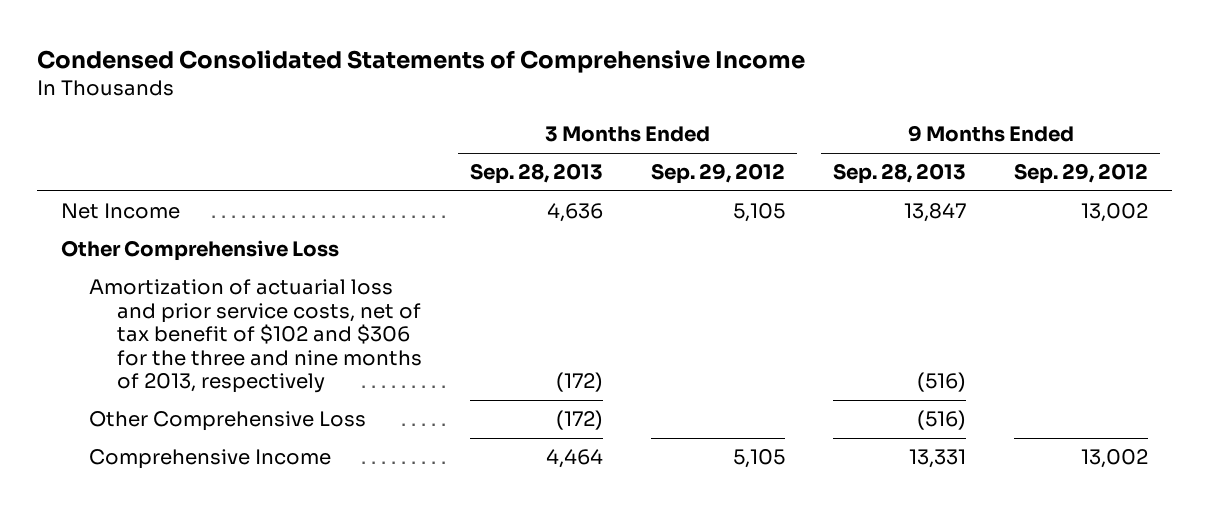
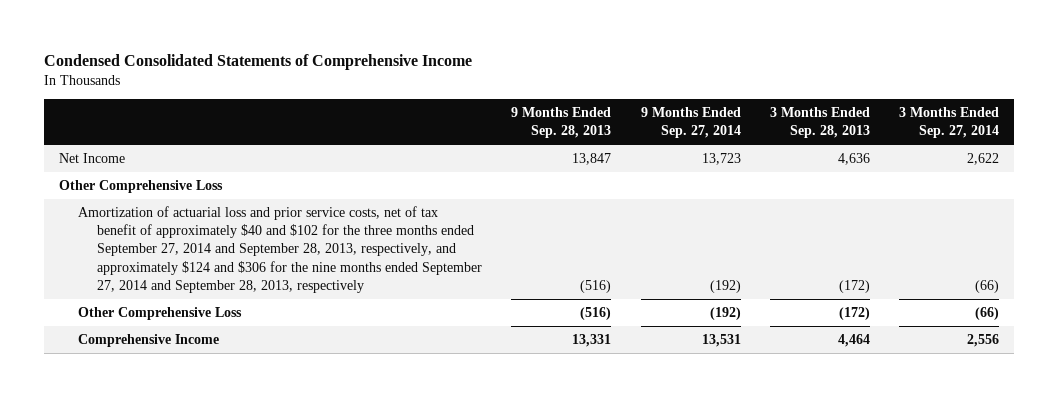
- | 3 Months Ended Sep. 28, 2013 | 3 Months Ended Sep. 29, 2012 | 9 Months Ended Sep. 28, 2013 | 9 Months Ended Sep. 29, 2012
+ | 9 Months Ended Sep. 28, 2013 | 9 Months Ended Sep. 27, 2014 | 3 Months Ended Sep. 28, 2013 | 3 Months Ended Sep. 27, 2014
- Amortization of actuarial loss and prior service costs, net of tax benefit of $102 and $306 for the three and nine months of 2013, respectively | (172) | | (516) |
+ Amortization of actuarial loss and prior service costs, net of tax benefit of approximately $40 and $102 for the three months ended September 27, 2014 and September 28, 2013, respectively, and approximately $124 and $306 for the nine months ended September 27, 2014 and September 28, 2013, respectively | (516) | (192) | (172) | (66)

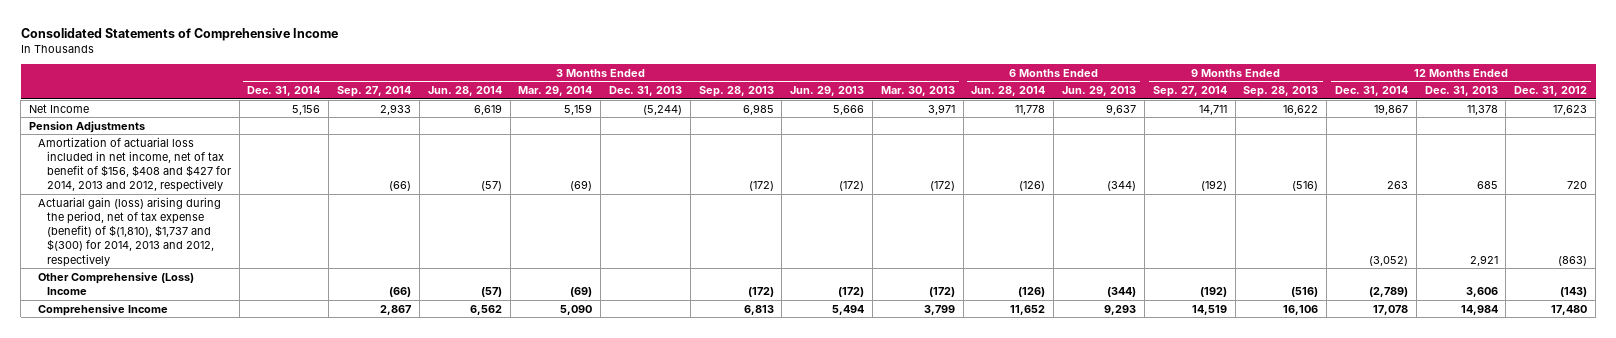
- Condensed Consolidated Statements of Comprehensive Income
+ Consolidated Statements of Comprehensive Income
- | 9 Months Ended Sep. 28, 2013 | 9 Months Ended Sep. 27, 2014 | 3 Months Ended Sep. 28, 2013 | 3 Months Ended Sep. 27, 2014
+ | 3 Months Ended Dec. 31, 2014 | 3 Months Ended Sep. 27, 2014 | 3 Months Ended Jun. 28, 2014 | 3 Months Ended Mar. 29, 2014 | 3 Months Ended Dec. 31, 2013 | 3 Months Ended Sep. 28, 2013 | 3 Months Ended Jun. 29, 2013 | 3 Months Ended Mar. 30, 2013 | 6 Months Ended Jun. 28, 2014 | 6 Months Ended Jun. 29, 2013 | 9 Months Ended Sep. 27, 2014 | 9 Months Ended Sep. 28, 2013 | 12 Months Ended Dec. 31, 2014 | 12 Months Ended Dec. 31, 2013 | 12 Months Ended Dec. 31, 2012
- Net Income | 13,847 | 13,723 | 4,636 | 2,622
- Other Comprehensive Loss
- Amortization of actuarial loss and prior service costs, net of tax benefit of approximately $40 and $102 for the three months ended September 27, 2014 and September 28, 2013, respectively, and approximately $124 and $306 for the nine months ended September 27, 2014 and September 28, 2013, respectively | (516) | (192) | (172) | (66)
- Other Comprehensive Loss | (516) | (192) | (172) | (66)
- Comprehensive Income | 13,331 | 13,531 | 4,464 | 2,556
+ Net Income | 5,156 | 2,933 | 6,619 | 5,159 | (5,244) | 6,985 | 5,666 | 3,971 | 11,778 | 9,637 | 14,711 | 16,622 | 19,867 | 11,378 | 17,623
+ Pension Adjustments
+ Amortization of actuarial loss included in net income, net of tax benefit of $156, $408 and $427 for 2014, 2013 and 2012, respectively | | (66) | (57) | (69) | | (172) | (172) | (172) | (126) | (344) | (192) | (516) | 263 | 685 | 720
+ Actuarial gain (loss) arising during the period, net of tax expense (benefit) of $(1,810), $1,737 and $(300) for 2014, 2013 and 2012, respectively | | | | | | | | | | | | | (3,052) | 2,921 | (863)
+ Other Comprehensive (Loss) Income | | (66) | (57) | (69) | | (172) | (172) | (172) | (126) | (344) | (192) | (516) | (2,789) | 3,606 | (143)
+ Comprehensive Income | | 2,867 | 6,562 | 5,090 | | 6,813 | 5,494 | 3,799 | 11,652 | 9,293 | 14,519 | 16,106 | 17,078 | 14,984 | 17,480

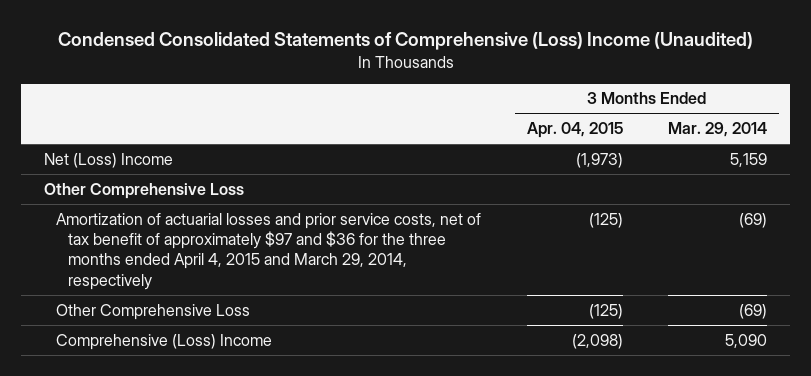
- Consolidated Statements of Comprehensive Income
+ Condensed Consolidated Statements of Comprehensive (Loss) Income (Unaudited)
- | 3 Months Ended Dec. 31, 2014 | 3 Months Ended Sep. 27, 2014 | 3 Months Ended Jun. 28, 2014 | 3 Months Ended Mar. 29, 2014 | 3 Months Ended Dec. 31, 2013 | 3 Months Ended Sep. 28, 2013 | 3 Months Ended Jun. 29, 2013 | 3 Months Ended Mar. 30, 2013 | 6 Months Ended Jun. 28, 2014 | 6 Months Ended Jun. 29, 2013 | 9 Months Ended Sep. 27, 2014 | 9 Months Ended Sep. 28, 2013 | 12 Months Ended Dec. 31, 2014 | 12 Months Ended Dec. 31, 2013 | 12 Months Ended Dec. 31, 2012
+ | 3 Months Ended Apr. 04, 2015 | 3 Months Ended Mar. 29, 2014
- Net Income | 5,156 | 2,933 | 6,619 | 5,159 | (5,244) | 6,985 | 5,666 | 3,971 | 11,778 | 9,637 | 14,711 | 16,622 | 19,867 | 11,378 | 17,623
- Pension Adjustments
- Amortization of actuarial loss included in net income, net of tax benefit of $156, $408 and $427 for 2014, 2013 and 2012, respectively | | (66) | (57) | (69) | | (172) | (172) | (172) | (126) | (344) | (192) | (516) | 263 | 685 | 720
- Actuarial gain (loss) arising during the period, net of tax expense (benefit) of $(1,810), $1,737 and $(300) for 2014, 2013 and 2012, respectively | | | | | | | | | | | | | (3,052) | 2,921 | (863)
- Other Comprehensive (Loss) Income | | (66) | (57) | (69) | | (172) | (172) | (172) | (126) | (344) | (192) | (516) | (2,789) | 3,606 | (143)
- Comprehensive Income | | 2,867 | 6,562 | 5,090 | | 6,813 | 5,494 | 3,799 | 11,652 | 9,293 | 14,519 | 16,106 | 17,078 | 14,984 | 17,480
+ Net (Loss) Income | (1,973) | 5,159
+ Other Comprehensive Loss
+ Amortization of actuarial losses and prior service costs, net of tax benefit of approximately $97 and $36 for the three months ended April 4, 2015 and March 29, 2014, respectively | (125) | (69)
+ Other Comprehensive Loss | (125) | (69)
+ Comprehensive (Loss) Income | (2,098) | 5,090

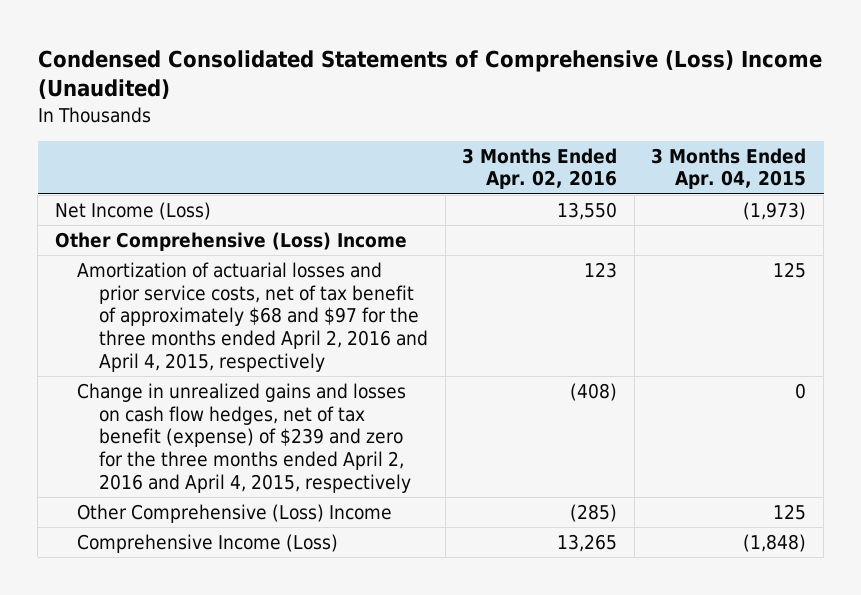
- | 3 Months Ended Apr. 04, 2015 | 3 Months Ended Mar. 29, 2014
+ | 3 Months Ended Apr. 02, 2016 | 3 Months Ended Apr. 04, 2015
- Net (Loss) Income | (1,973) | 5,159
- Other Comprehensive Loss
- Amortization of actuarial losses and prior service costs, net of tax benefit of approximately $97 and $36 for the three months ended April 4, 2015 and March 29, 2014, respectively | (125) | (69)
- Other Comprehensive Loss | (125) | (69)
- Comprehensive (Loss) Income | (2,098) | 5,090
+ Net Income (Loss) | 13,550 | (1,973)
+ Other Comprehensive (Loss) Income
+ Amortization of actuarial losses and prior service costs, net of tax benefit of approximately $68 and $97 for the three months ended April 2, 2016 and April 4, 2015, respectively | 123 | 125
+ Change in unrealized gains and losses on cash flow hedges, net of tax benefit (expense) of $239 and zero for the three months ended April 2, 2016 and April 4, 2015, respectively | (408) | 0
+ Other Comprehensive (Loss) Income | (285) | 125
+ Comprehensive Income (Loss) | 13,265 | (1,848)

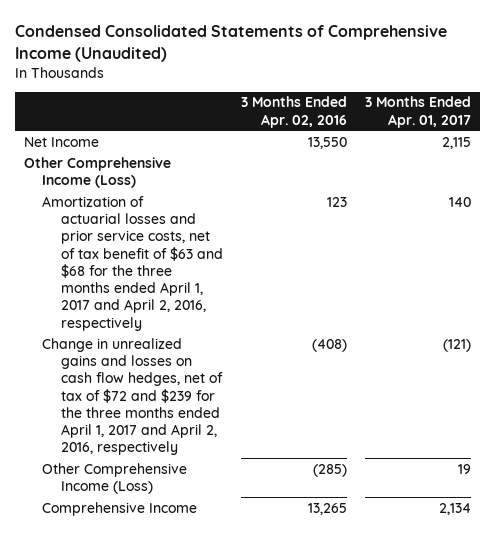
- Condensed Consolidated Statements of Comprehensive (Loss) Income (Unaudited)
+ Condensed Consolidated Statements of Comprehensive Income (Unaudited)
- | 3 Months Ended Apr. 02, 2016 | 3 Months Ended Apr. 04, 2015
+ | 3 Months Ended Apr. 02, 2016 | 3 Months Ended Apr. 01, 2017
- Net Income (Loss) | 13,550 | (1,973)
- Other Comprehensive (Loss) Income
- Amortization of actuarial losses and prior service costs, net of tax benefit of approximately $68 and $97 for the three months ended April 2, 2016 and April 4, 2015, respectively | 123 | 125
- Change in unrealized gains and losses on cash flow hedges, net of tax benefit (expense) of $239 and zero for the three months ended April 2, 2016 and April 4, 2015, respectively | (408) | 0
- Other Comprehensive (Loss) Income | (285) | 125
- Comprehensive Income (Loss) | 13,265 | (1,848)
+ Net Income | 13,550 | 2,115
+ Other Comprehensive Income (Loss)
+ Amortization of actuarial losses and prior service costs, net of tax benefit of $63 and $68 for the three months ended April 1, 2017 and April 2, 2016, respectively | 123 | 140
+ Change in unrealized gains and losses on cash flow hedges, net of tax of $72 and $239 for the three months ended April 1, 2017 and April 2, 2016, respectively | (408) | (121)
+ Other Comprehensive Income (Loss) | (285) | 19
+ Comprehensive Income | 13,265 | 2,134

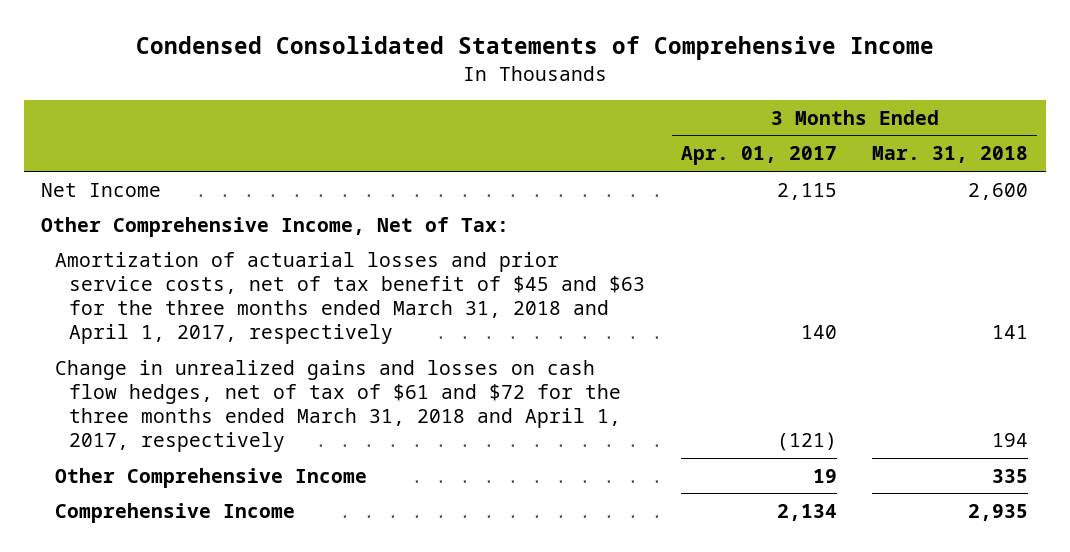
- Condensed Consolidated Statements of Comprehensive Income (Unaudited)
+ Condensed Consolidated Statements of Comprehensive Income
- | 3 Months Ended Apr. 02, 2016 | 3 Months Ended Apr. 01, 2017
+ | 3 Months Ended Apr. 01, 2017 | 3 Months Ended Mar. 31, 2018
- Other Comprehensive Income (Loss)
- Amortization of actuarial losses and prior service costs, net of tax benefit of $63 and $68 for the three months ended April 1, 2017 and April 2, 2016, respectively | 123 | 140
- Change in unrealized gains and losses on cash flow hedges, net of tax of $72 and $239 for the three months ended April 1, 2017 and April 2, 2016, respectively | (408) | (121)
- Other Comprehensive Income (Loss) | (285) | 19
+ Other Comprehensive Income, Net of Tax:
+ Amortization of actuarial losses and prior service costs, net of tax benefit of $45 and $63 for the three months ended March 31, 2018 and April 1, 2017, respectively | 140 | 141
+ Change in unrealized gains and losses on cash flow hedges, net of tax of $61 and $72 for the three months ended March 31, 2018 and April 1, 2017, respectively | (121) | 194
+ Other Comprehensive Income | 19 | 335

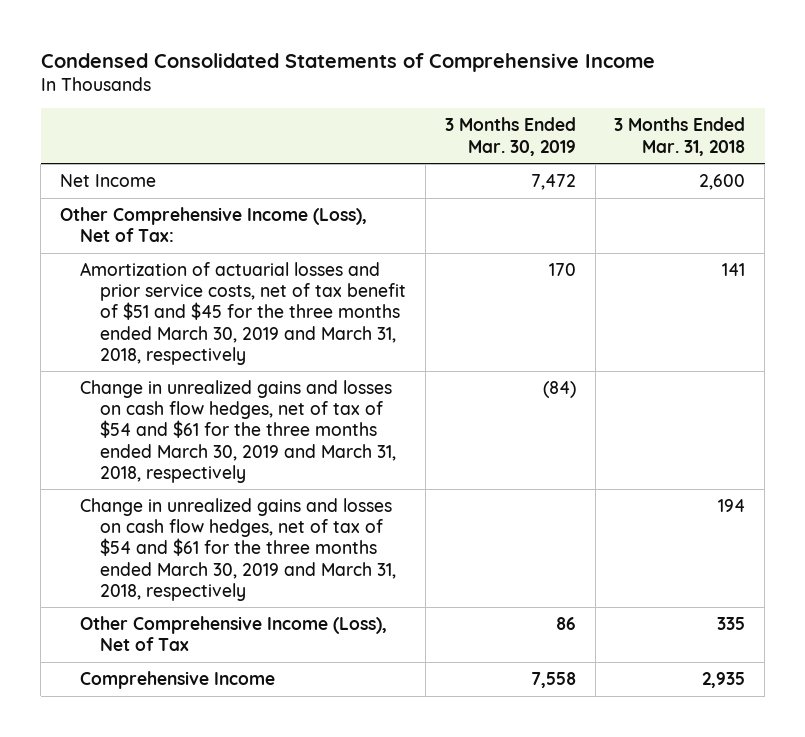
- | 3 Months Ended Apr. 01, 2017 | 3 Months Ended Mar. 31, 2018
+ | 3 Months Ended Mar. 30, 2019 | 3 Months Ended Mar. 31, 2018
- Other Comprehensive Income, Net of Tax:
- Amortization of actuarial losses and prior service costs, net of tax benefit of $45 and $63 for the three months ended March 31, 2018 and April 1, 2017, respectively | 140 | 141
- Change in unrealized gains and losses on cash flow hedges, net of tax of $61 and $72 for the three months ended March 31, 2018 and April 1, 2017, respectively | (121) | 194
- Other Comprehensive Income | 19 | 335
+ Other Comprehensive Income (Loss), Net of Tax:
+ Amortization of actuarial losses and prior service costs, net of tax benefit of $51 and $45 for the three months ended March 30, 2019 and March 31, 2018, respectively | 170 | 141
+ Change in unrealized gains and losses on cash flow hedges, net of tax of $54 and $61 for the three months ended March 30, 2019 and March 31, 2018, respectively | (84) |
+ Change in unrealized gains and losses on cash flow hedges, net of tax of $54 and $61 for the three months ended March 30, 2019 and March 31, 2018, respectively | | 194
+ Other Comprehensive Income (Loss), Net of Tax | 86 | 335

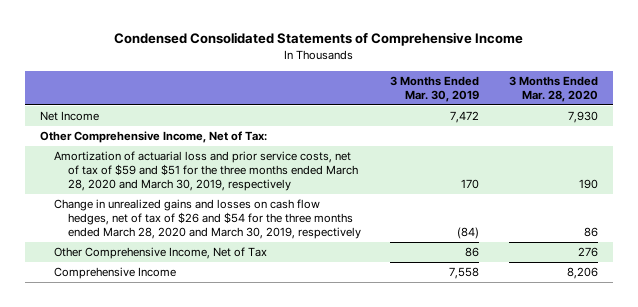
- | 3 Months Ended Mar. 30, 2019 | 3 Months Ended Mar. 31, 2018
+ | 3 Months Ended Mar. 30, 2019 | 3 Months Ended Mar. 28, 2020
- Other Comprehensive Income (Loss), Net of Tax:
- Amortization of actuarial losses and prior service costs, net of tax benefit of $51 and $45 for the three months ended March 30, 2019 and March 31, 2018, respectively | 170 | 141
- Change in unrealized gains and losses on cash flow hedges, net of tax of $54 and $61 for the three months ended March 30, 2019 and March 31, 2018, respectively | (84) |
- Change in unrealized gains and losses on cash flow hedges, net of tax of $54 and $61 for the three months ended March 30, 2019 and March 31, 2018, respectively | | 194
- Other Comprehensive Income (Loss), Net of Tax | 86 | 335
+ Other Comprehensive Income, Net of Tax:
+ Amortization of actuarial loss and prior service costs, net of tax of $59 and $51 for the three months ended March 28, 2020 and March 30, 2019, respectively | 170 | 190
+ Change in unrealized gains and losses on cash flow hedges, net of tax of $26 and $54 for the three months ended March 28, 2020 and March 30, 2019, respectively | (84) | 86
+ Other Comprehensive Income, Net of Tax | 86 | 276

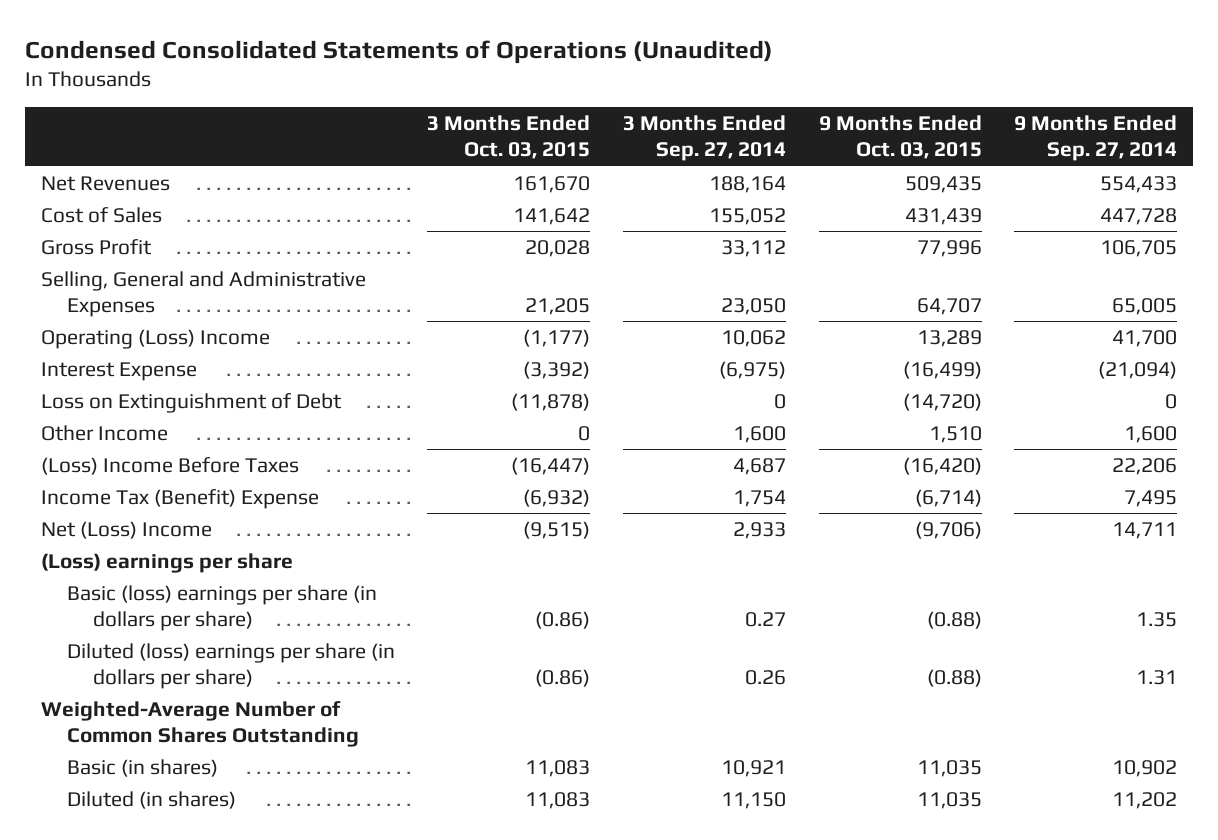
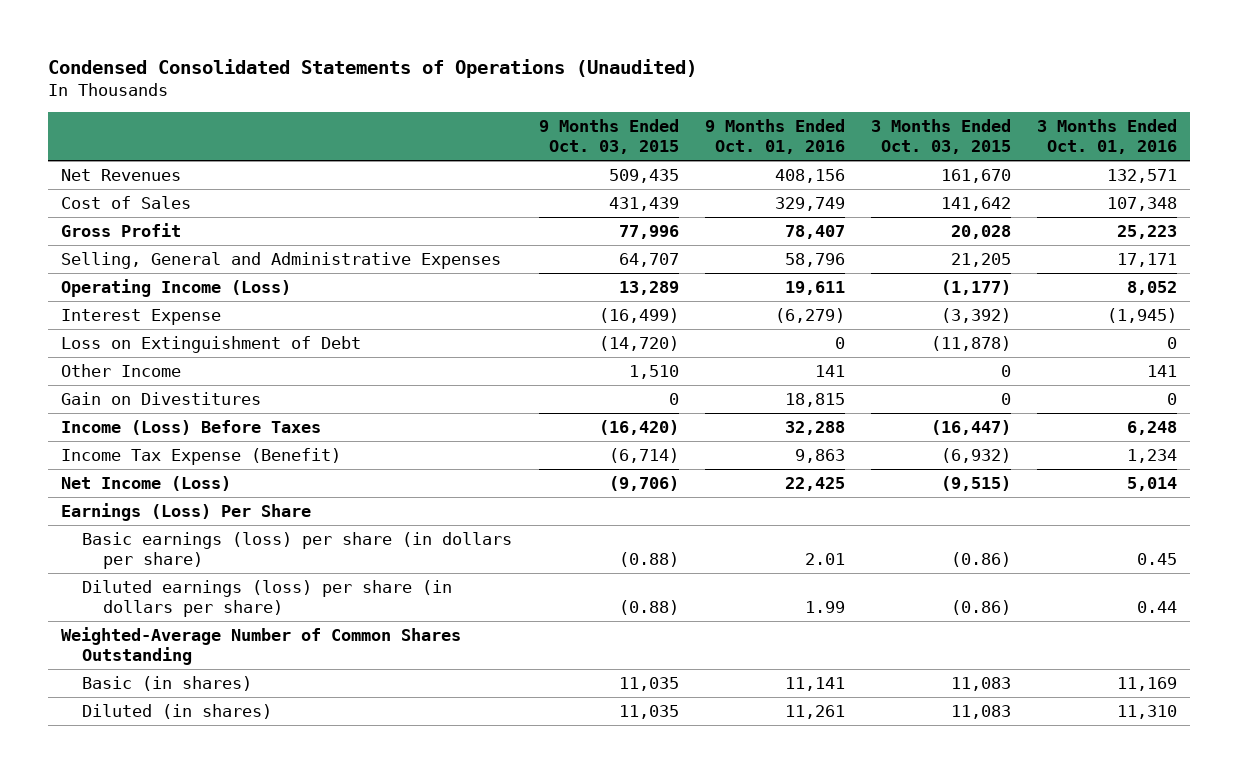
- | 3 Months Ended Oct. 03, 2015 | 3 Months Ended Sep. 27, 2014 | 9 Months Ended Oct. 03, 2015 | 9 Months Ended Sep. 27, 2014
+ | 9 Months Ended Oct. 03, 2015 | 9 Months Ended Oct. 01, 2016 | 3 Months Ended Oct. 03, 2015 | 3 Months Ended Oct. 01, 2016
- Operating (Loss) Income | (1,177) | 10,062 | 13,289 | 41,700
+ Operating Income (Loss) | 13,289 | 19,611 | (1,177) | 8,052
- (Loss) Income Before Taxes | (16,447) | 4,687 | (16,420) | 22,206
- Income Tax (Benefit) Expense | (6,932) | 1,754 | (6,714) | 7,495
- Net (Loss) Income | (9,515) | 2,933 | (9,706) | 14,711
- (Loss) earnings per share
- Basic (loss) earnings per share (in dollars per share) | (0.86) | 0.27 | (0.88) | 1.35
- Diluted (loss) earnings per share (in dollars per share) | (0.86) | 0.26 | (0.88) | 1.31
+ Gain on Divestitures | 0 | 18,815 | 0 | 0
+ Income (Loss) Before Taxes | (16,420) | 32,288 | (16,447) | 6,248
+ Income Tax Expense (Benefit) | (6,714) | 9,863 | (6,932) | 1,234
+ Net Income (Loss) | (9,706) | 22,425 | (9,515) | 5,014
+ Earnings (Loss) Per Share
+ Basic earnings (loss) per share (in dollars per share) | (0.88) | 2.01 | (0.86) | 0.45
+ Diluted earnings (loss) per share (in dollars per share) | (0.88) | 1.99 | (0.86) | 0.44

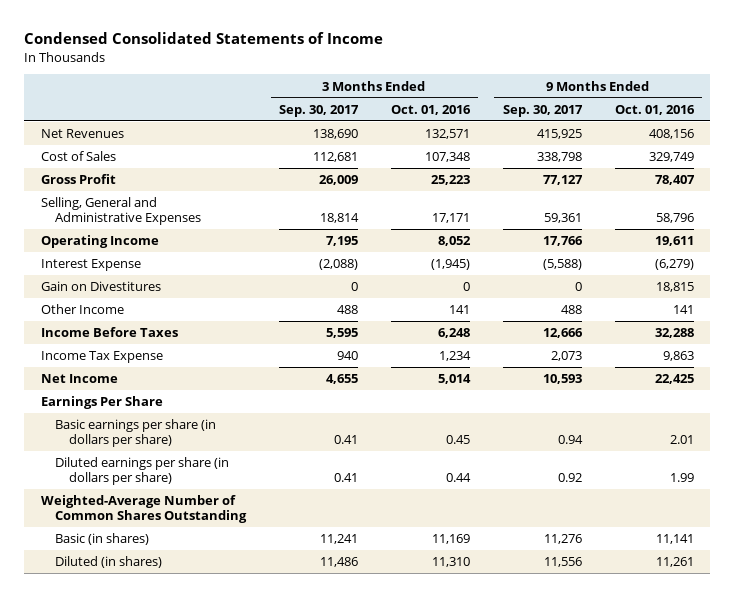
- Condensed Consolidated Statements of Operations (Unaudited)
+ Condensed Consolidated Statements of Income
- | 9 Months Ended Oct. 03, 2015 | 9 Months Ended Oct. 01, 2016 | 3 Months Ended Oct. 03, 2015 | 3 Months Ended Oct. 01, 2016
+ | 3 Months Ended Sep. 30, 2017 | 3 Months Ended Oct. 01, 2016 | 9 Months Ended Sep. 30, 2017 | 9 Months Ended Oct. 01, 2016
- Operating Income (Loss) | 13,289 | 19,611 | (1,177) | 8,052
+ Operating Income | 7,195 | 8,052 | 17,766 | 19,611
- Loss on Extinguishment of Debt | (14,720) | 0 | (11,878) | 0
- Income (Loss) Before Taxes | (16,420) | 32,288 | (16,447) | 6,248
- Income Tax Expense (Benefit) | (6,714) | 9,863 | (6,932) | 1,234
- Net Income (Loss) | (9,706) | 22,425 | (9,515) | 5,014
- Earnings (Loss) Per Share
- Basic earnings (loss) per share (in dollars per share) | (0.88) | 2.01 | (0.86) | 0.45
- Diluted earnings (loss) per share (in dollars per share) | (0.88) | 1.99 | (0.86) | 0.44
moved down: Other Income | 488 | 141 | 488 | 141
+ Income Before Taxes | 5,595 | 6,248 | 12,666 | 32,288
+ Income Tax Expense | 940 | 1,234 | 2,073 | 9,863
+ Net Income | 4,655 | 5,014 | 10,593 | 22,425
+ Earnings Per Share
+ Basic earnings per share (in dollars per share) | 0.41 | 0.45 | 0.94 | 2.01
+ Diluted earnings per share (in dollars per share) | 0.41 | 0.44 | 0.92 | 1.99

